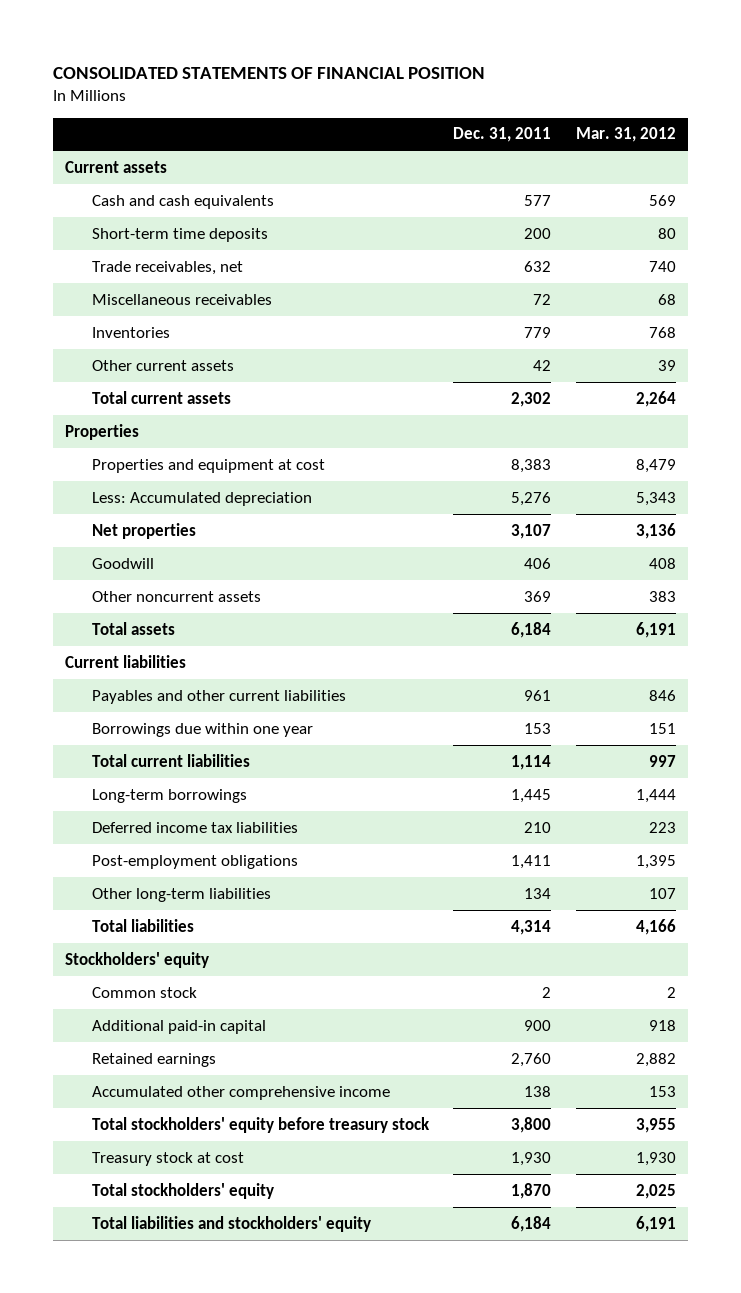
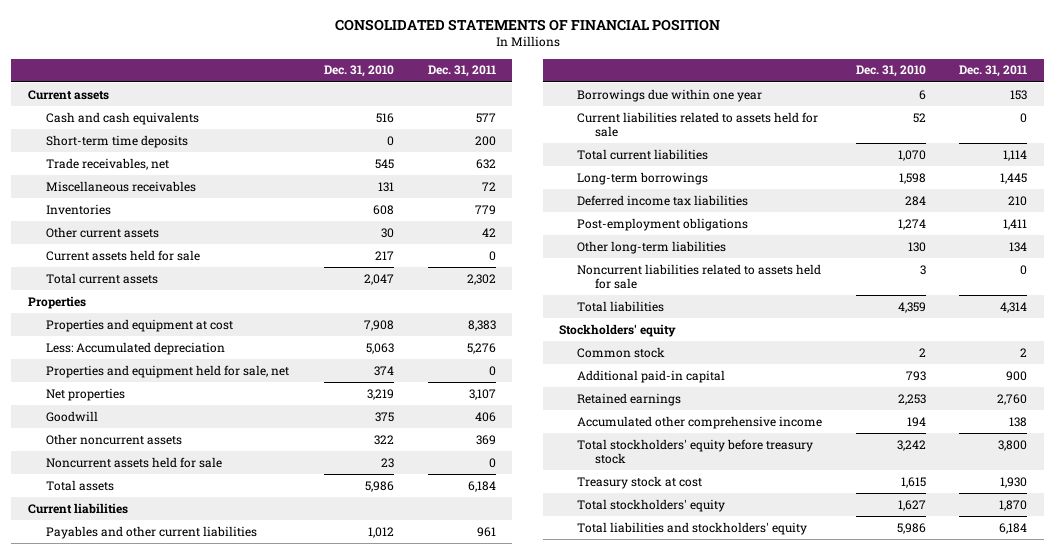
- | Dec. 31, 2011 | Mar. 31, 2012
+ | Dec. 31, 2010 | Dec. 31, 2011
+ Current assets held for sale | 217 | 0
+ Properties and equipment held for sale, net | 374 | 0
+ Noncurrent assets held for sale | 23 | 0
+ Current liabilities related to assets held for sale | 52 | 0
+ Noncurrent liabilities related to assets held for sale | 3 | 0

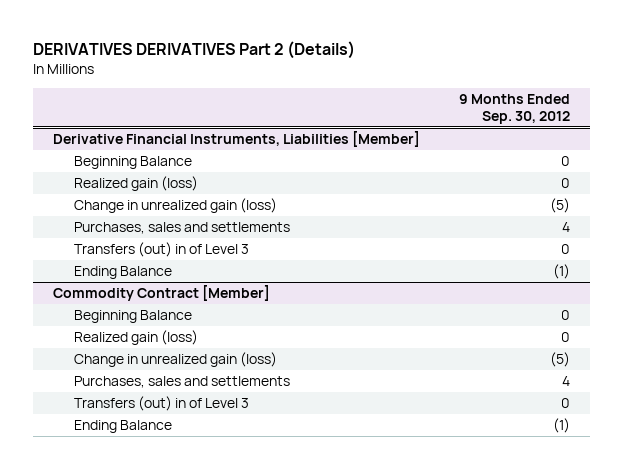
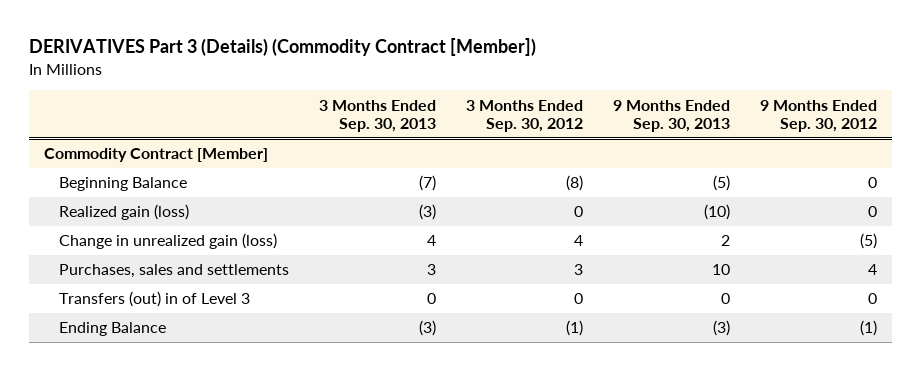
- DERIVATIVES DERIVATIVES Part 2 (Details)
+ DERIVATIVES Part 3 (Details) (Commodity Contract [Member])
- | 9 Months Ended Sep. 30, 2012
+ | 3 Months Ended Sep. 30, 2013 | 3 Months Ended Sep. 30, 2012 | 9 Months Ended Sep. 30, 2013 | 9 Months Ended Sep. 30, 2012
- Derivative Financial Instruments, Liabilities [Member]
- Beginning Balance | 0
- Realized gain (loss) | 0
- Change in unrealized gain (loss) | (5)
- Purchases, sales and settlements | 4
- Transfers (out) in of Level 3 | 0
- Ending Balance | (1)

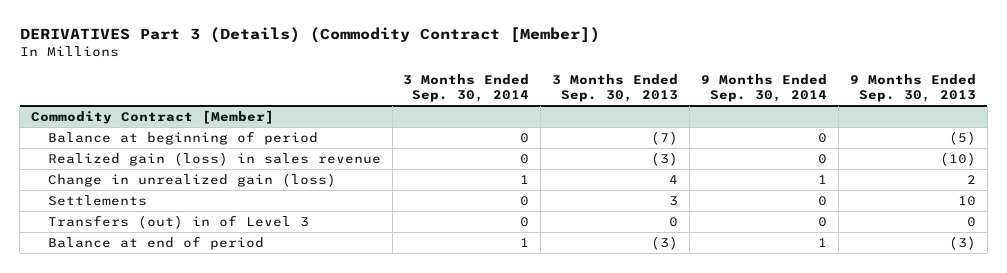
- | 3 Months Ended Sep. 30, 2013 | 3 Months Ended Sep. 30, 2012 | 9 Months Ended Sep. 30, 2013 | 9 Months Ended Sep. 30, 2012
+ | 3 Months Ended Sep. 30, 2014 | 3 Months Ended Sep. 30, 2013 | 9 Months Ended Sep. 30, 2014 | 9 Months Ended Sep. 30, 2013
@ Commodity Contract [Member]
- Beginning Balance | (7) | (8) | (5) | 0
- Realized gain (loss) | (3) | 0 | (10) | 0
+ Balance at beginning of period | 0 | (7) | 0 | (5)
+ Realized gain (loss) in sales revenue | 0 | (3) | 0 | (10)
- Purchases, sales and settlements | 3 | 3 | 10 | 4
+ Settlements | 0 | 3 | 0 | 10
- Ending Balance | (3) | (1) | (3) | (1)
+ Balance at end of period | 1 | (3) | 1 | (3)

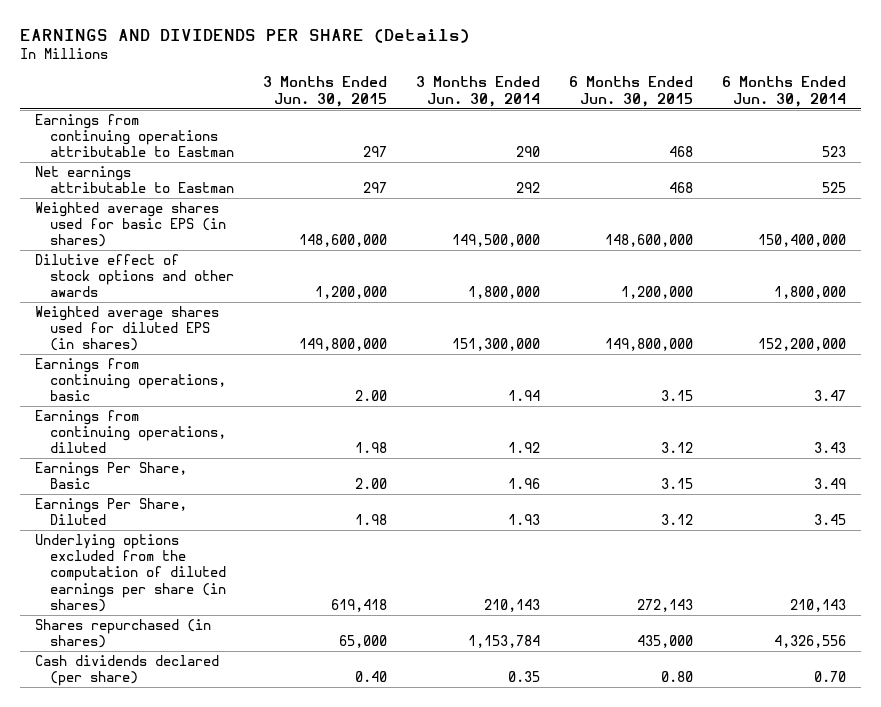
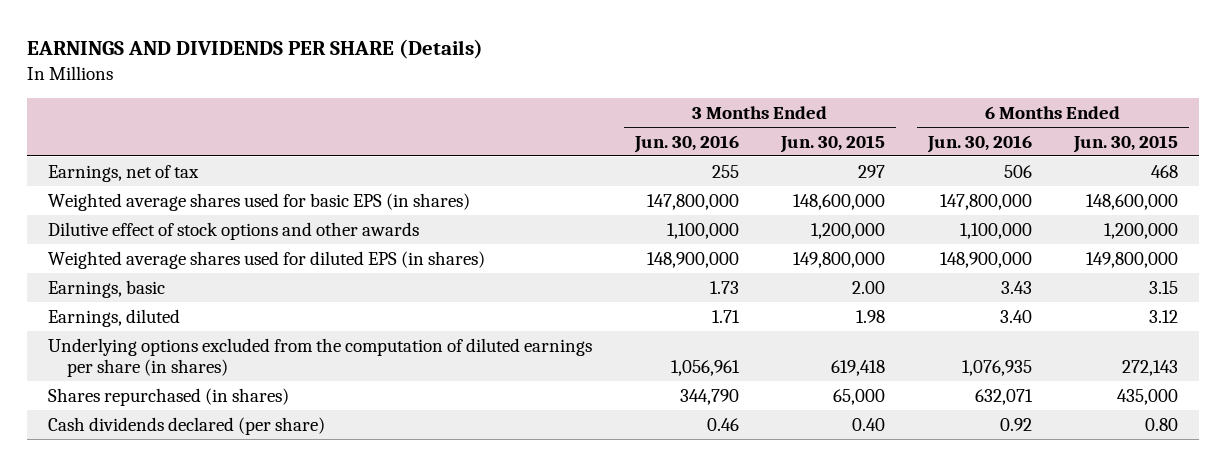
- | 3 Months Ended Jun. 30, 2015 | 3 Months Ended Jun. 30, 2014 | 6 Months Ended Jun. 30, 2015 | 6 Months Ended Jun. 30, 2014
+ | 3 Months Ended Jun. 30, 2016 | 3 Months Ended Jun. 30, 2015 | 6 Months Ended Jun. 30, 2016 | 6 Months Ended Jun. 30, 2015
- Earnings from continuing operations attributable to Eastman | 297 | 290 | 468 | 523
- Net earnings attributable to Eastman | 297 | 292 | 468 | 525
+ Earnings, net of tax | 255 | 297 | 506 | 468
- Earnings from continuing operations, basic | 2.00 | 1.94 | 3.15 | 3.47
- Earnings from continuing operations, diluted | 1.98 | 1.92 | 3.12 | 3.43
- Earnings Per Share, Basic | 2.00 | 1.96 | 3.15 | 3.49
- Earnings Per Share, Diluted | 1.98 | 1.93 | 3.12 | 3.45
+ Earnings, basic | 1.73 | 2.00 | 3.43 | 3.15
+ Earnings, diluted | 1.71 | 1.98 | 3.40 | 3.12

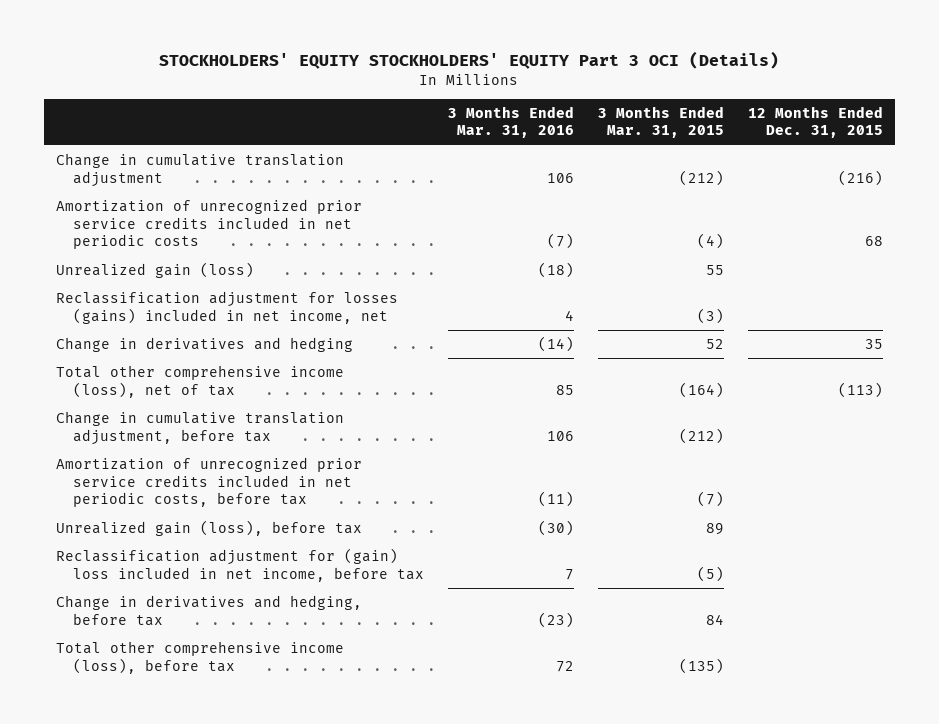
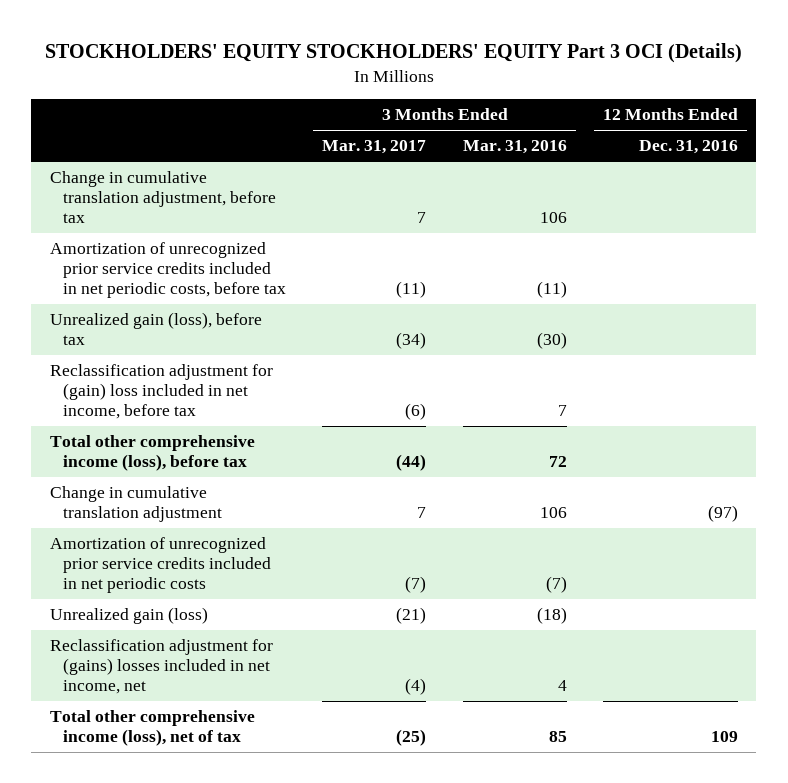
- | 3 Months Ended Mar. 31, 2016 | 3 Months Ended Mar. 31, 2015 | 12 Months Ended Dec. 31, 2015
+ | 3 Months Ended Mar. 31, 2017 | 3 Months Ended Mar. 31, 2016 | 12 Months Ended Dec. 31, 2016
- Reclassification adjustment for losses (gains) included in net income, net | 4 | (3) |
- Change in derivatives and hedging | (14) | 52 | 35
- Change in derivatives and hedging, before tax | (23) | 84 |
moved down: Change in cumulative translation adjustment | 7 | 106 | (97)
moved down: Amortization of unrecognized prior service credits included in net periodic costs | (7) | (7) |
moved down: Unrealized gain (loss) | (21) | (18) |
+ Reclassification adjustment for (gains) losses included in net income, net | (4) | 4 |
moved down: Total other comprehensive income (loss), net of tax | (25) | 85 | 109

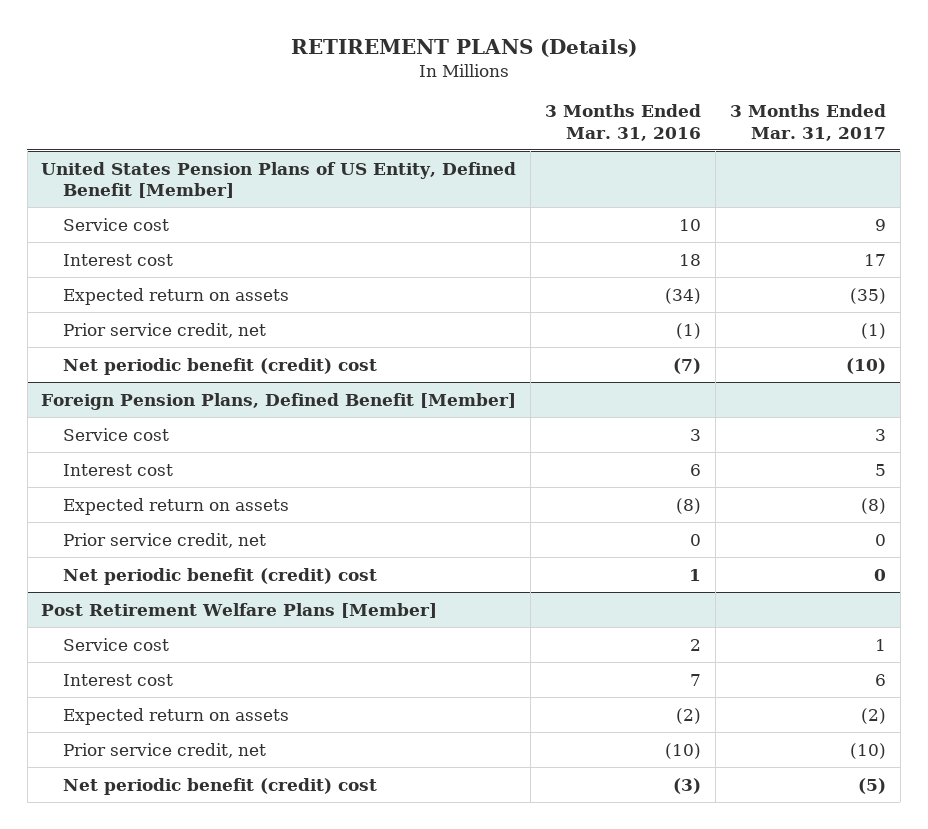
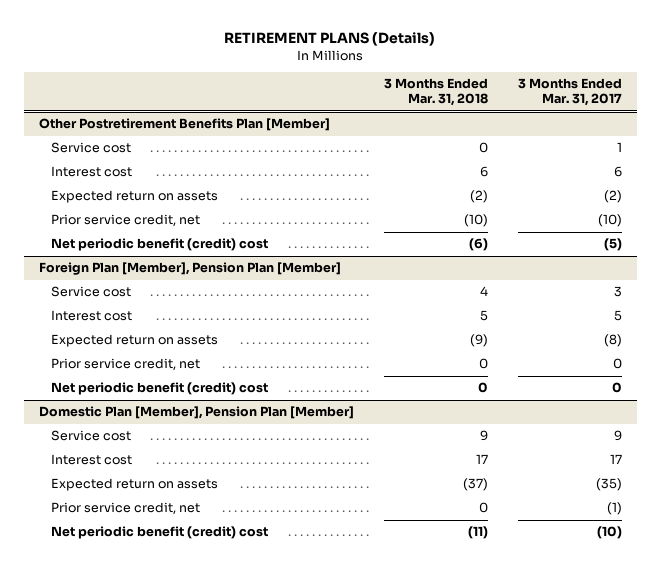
- | 3 Months Ended Mar. 31, 2016 | 3 Months Ended Mar. 31, 2017
+ | 3 Months Ended Mar. 31, 2018 | 3 Months Ended Mar. 31, 2017
- United States Pension Plans of US Entity, Defined Benefit [Member]
- Service cost | 10 | 9
- Interest cost | 18 | 17
- Expected return on assets | (34) | (35)
- Prior service credit, net | (1) | (1)
- Net periodic benefit (credit) cost | (7) | (10)
- Foreign Pension Plans, Defined Benefit [Member]
- Service cost | 3 | 3
- Interest cost | 6 | 5
- Expected return on assets | (8) | (8)
- Prior service credit, net | 0 | 0
- Net periodic benefit (credit) cost | 1 | 0
- Post Retirement Welfare Plans [Member]
+ Other Postretirement Benefits Plan [Member]
+ Foreign Plan [Member], Pension Plan [Member]
+ Service cost | 4 | 3
+ Interest cost | 5 | 5
+ Expected return on assets | (9) | (8)
+ Prior service credit, net | 0 | 0
+ Net periodic benefit (credit) cost | 0 | 0
+ Domestic Plan [Member], Pension Plan [Member]
+ Service cost | 9 | 9
+ Interest cost | 17 | 17
+ Expected return on assets | (37) | (35)
+ Prior service credit, net | 0 | (1)
+ Net periodic benefit (credit) cost | (11) | (10)

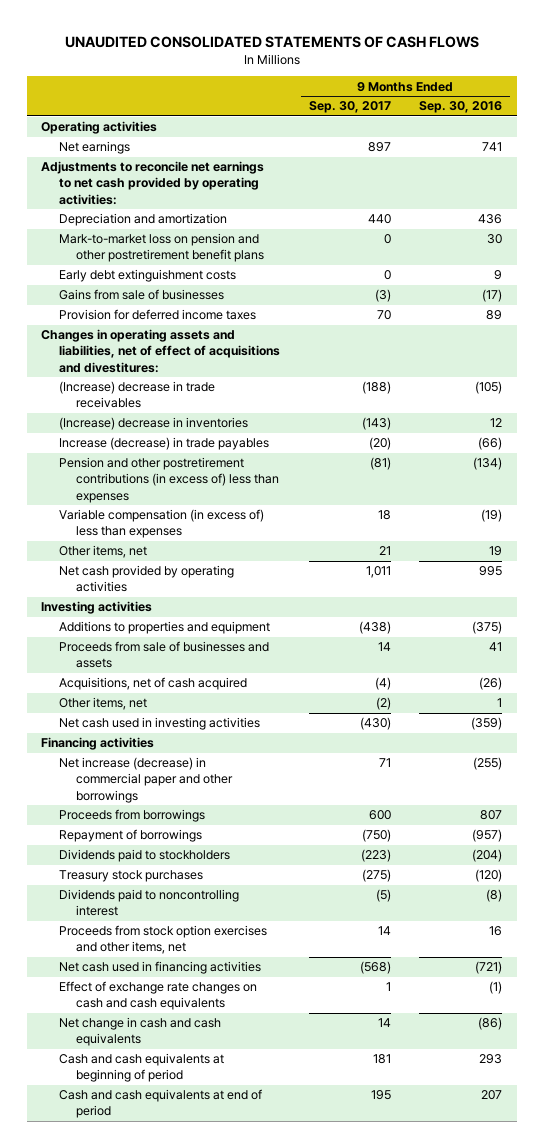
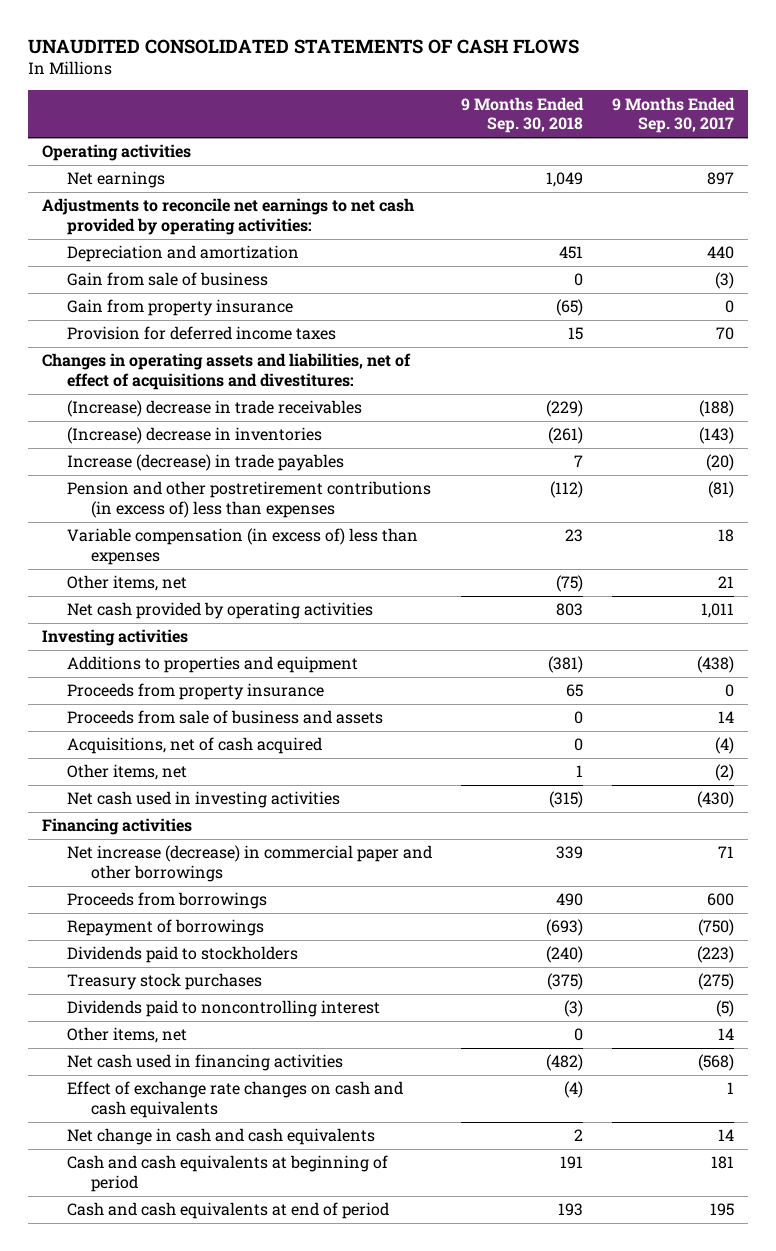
- | 9 Months Ended Sep. 30, 2017 | 9 Months Ended Sep. 30, 2016
+ | 9 Months Ended Sep. 30, 2018 | 9 Months Ended Sep. 30, 2017
- Mark-to-market loss on pension and other postretirement benefit plans | 0 | 30
- Early debt extinguishment costs | 0 | 9
- Gains from sale of businesses | (3) | (17)
+ Gain from sale of business | 0 | (3)
+ Gain from property insurance | (65) | 0
- Proceeds from sale of businesses and assets | 14 | 41
+ Proceeds from property insurance | 65 | 0
+ Proceeds from sale of business and assets | 0 | 14
- Proceeds from stock option exercises and other items, net | 14 | 16
+ Other items, net | 0 | 14

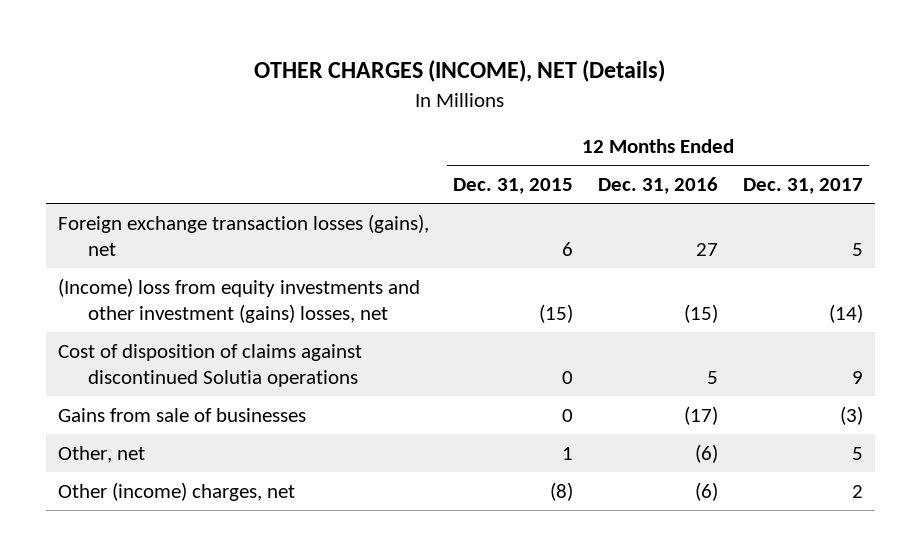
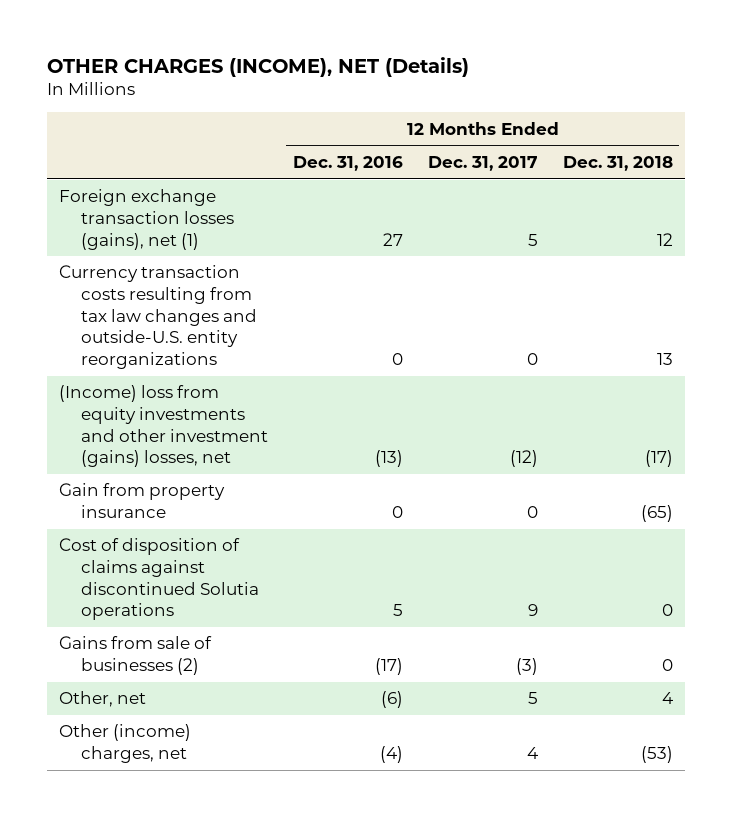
- | 12 Months Ended Dec. 31, 2015 | 12 Months Ended Dec. 31, 2016 | 12 Months Ended Dec. 31, 2017
+ | 12 Months Ended Dec. 31, 2016 | 12 Months Ended Dec. 31, 2017 | 12 Months Ended Dec. 31, 2018
- Foreign exchange transaction losses (gains), net | 6 | 27 | 5
- (Income) loss from equity investments and other investment (gains) losses, net | (15) | (15) | (14)
+ Foreign exchange transaction losses (gains), net (1) | 27 | 5 | 12
+ Currency transaction costs resulting from tax law changes and outside-U.S. entity reorganizations | 0 | 0 | 13
+ (Income) loss from equity investments and other investment (gains) losses, net | (13) | (12) | (17)
+ Gain from property insurance | 0 | 0 | (65)
- Gains from sale of businesses | 0 | (17) | (3)
+ Gains from sale of businesses (2) | (17) | (3) | 0
- Other (income) charges, net | (8) | (6) | 2
+ Other (income) charges, net | (4) | 4 | (53)

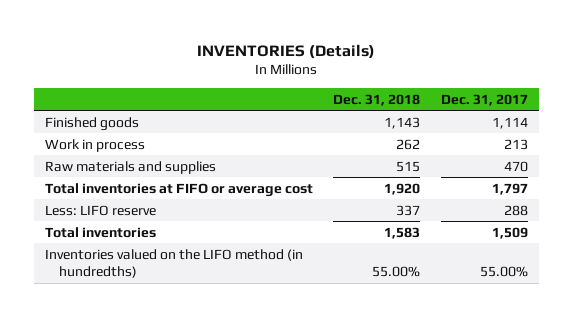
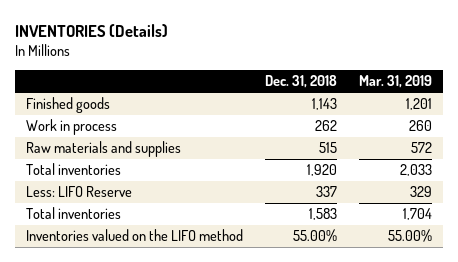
- | Dec. 31, 2018 | Dec. 31, 2017
+ | Dec. 31, 2018 | Mar. 31, 2019
- Total inventories at FIFO or average cost | 1,920 | 1,797
- Less: LIFO reserve | 337 | 288
+ Total inventories | 1,920 | 2,033
+ Less: LIFO Reserve | 337 | 329
- Inventories valued on the LIFO method (in hundredths) | 55.00% | 55.00%
+ Inventories valued on the LIFO method | 55.00% | 55.00%

